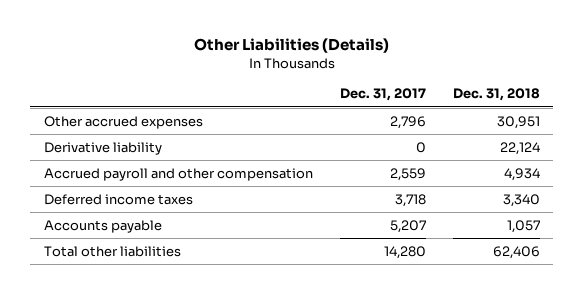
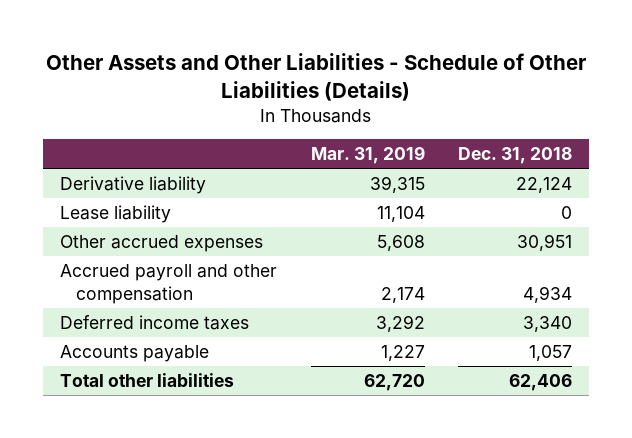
- Other Liabilities (Details)
+ Other Assets and Other Liabilities - Schedule of Other Liabilities (Details)
- | Dec. 31, 2017 | Dec. 31, 2018
+ | Mar. 31, 2019 | Dec. 31, 2018
+ Lease liability | 11,104 | 0
moved down: Other accrued expenses | 5,608 | 30,951

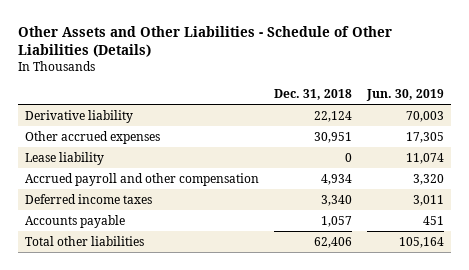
- | Mar. 31, 2019 | Dec. 31, 2018
+ | Dec. 31, 2018 | Jun. 30, 2019
moved down: Lease liability | 0 | 11,074

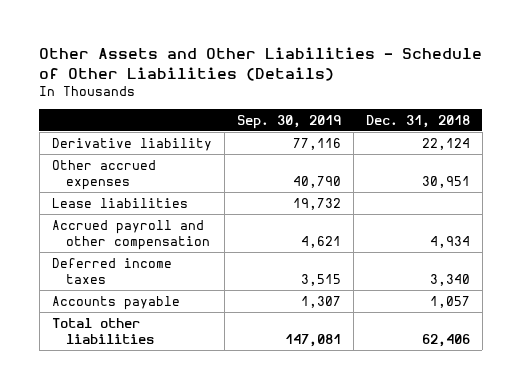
- | Dec. 31, 2018 | Jun. 30, 2019
+ | Sep. 30, 2019 | Dec. 31, 2018
- Lease liability | 0 | 11,074
+ Lease liabilities | 19,732 |

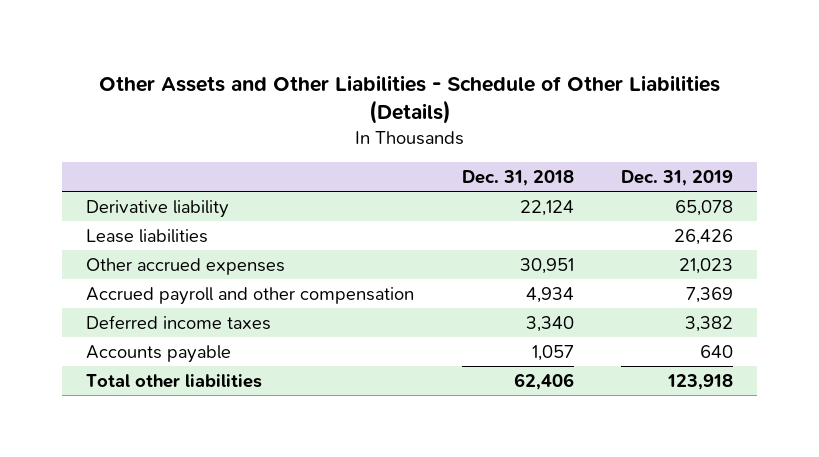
- | Sep. 30, 2019 | Dec. 31, 2018
+ | Dec. 31, 2018 | Dec. 31, 2019
moved down: Other accrued expenses | 30,951 | 21,023

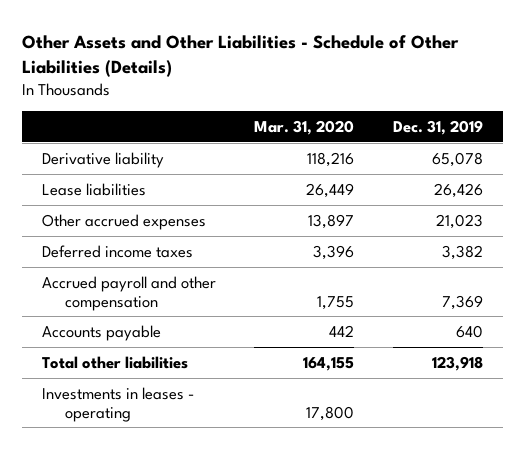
- | Dec. 31, 2018 | Dec. 31, 2019
+ | Mar. 31, 2020 | Dec. 31, 2019
moved down: Accrued payroll and other compensation | 1,755 | 7,369
+ Investments in leases - operating | 17,800 |

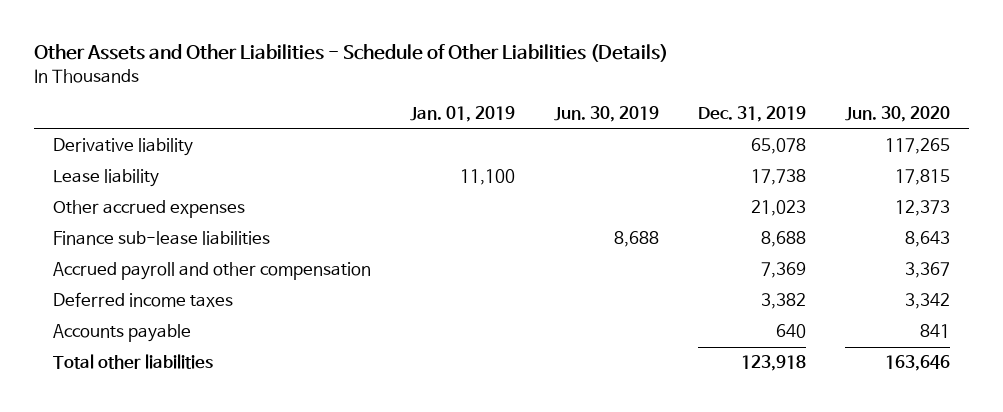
- | Mar. 31, 2020 | Dec. 31, 2019
+ | Jan. 01, 2019 | Jun. 30, 2019 | Dec. 31, 2019 | Jun. 30, 2020
- Lease liabilities | 26,449 | 26,426
+ Lease liability | 11,100 | | 17,738 | 17,815
+ Finance sub-lease liabilities | | 8,688 | 8,688 | 8,643
moved down: Deferred income taxes | | | 3,382 | 3,342
- Investments in leases - operating | 17,800 |

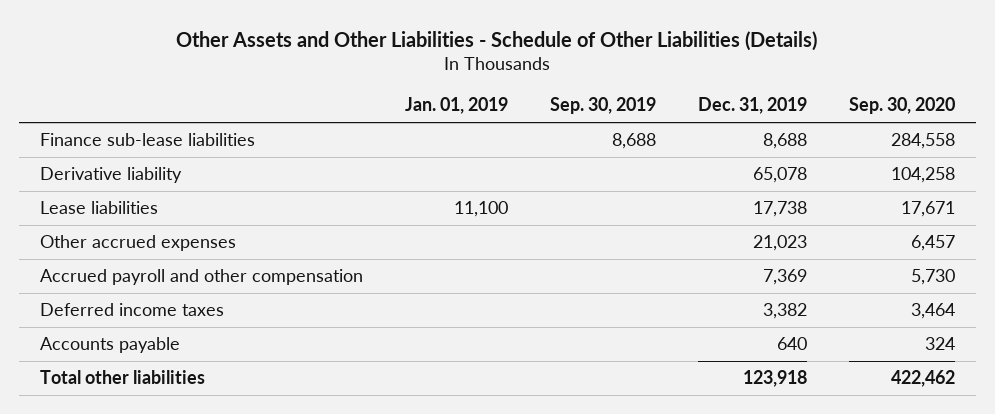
- | Jan. 01, 2019 | Jun. 30, 2019 | Dec. 31, 2019 | Jun. 30, 2020
+ | Jan. 01, 2019 | Sep. 30, 2019 | Dec. 31, 2019 | Sep. 30, 2020
moved up: Finance sub-lease liabilities | | 8,688 | 8,688 | 284,558
- Lease liability | 11,100 | | 17,738 | 17,815
+ Lease liabilities | 11,100 | | 17,738 | 17,671

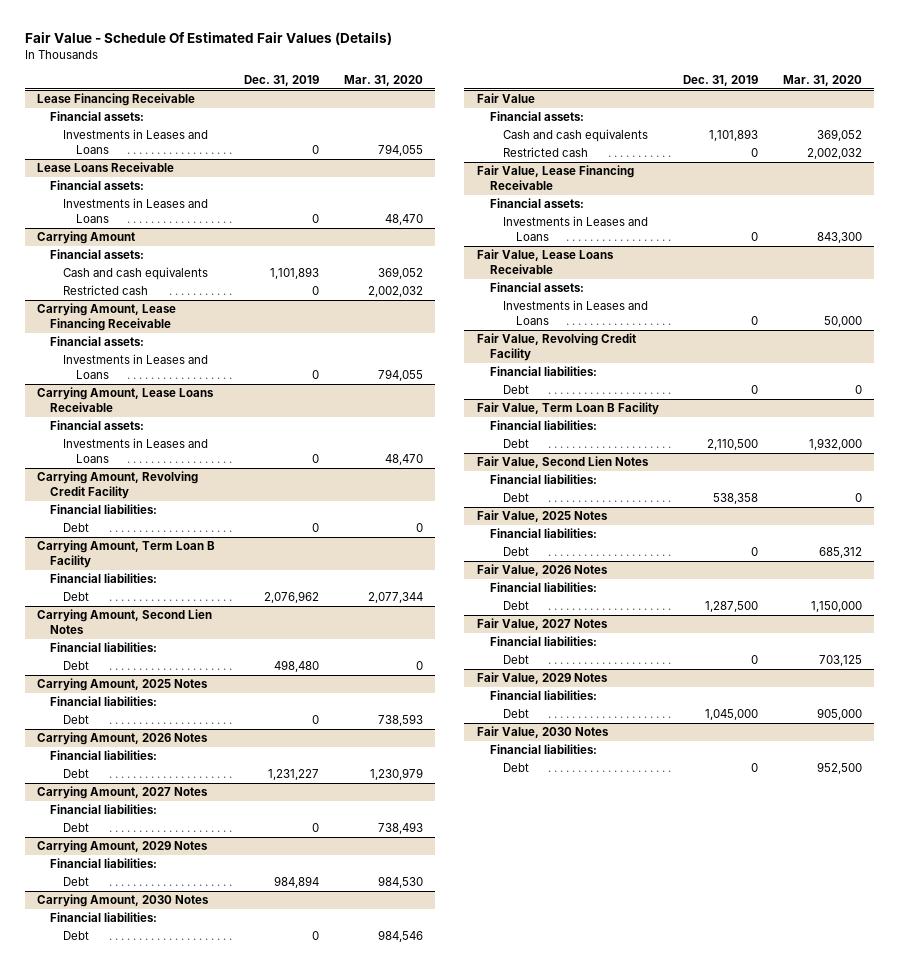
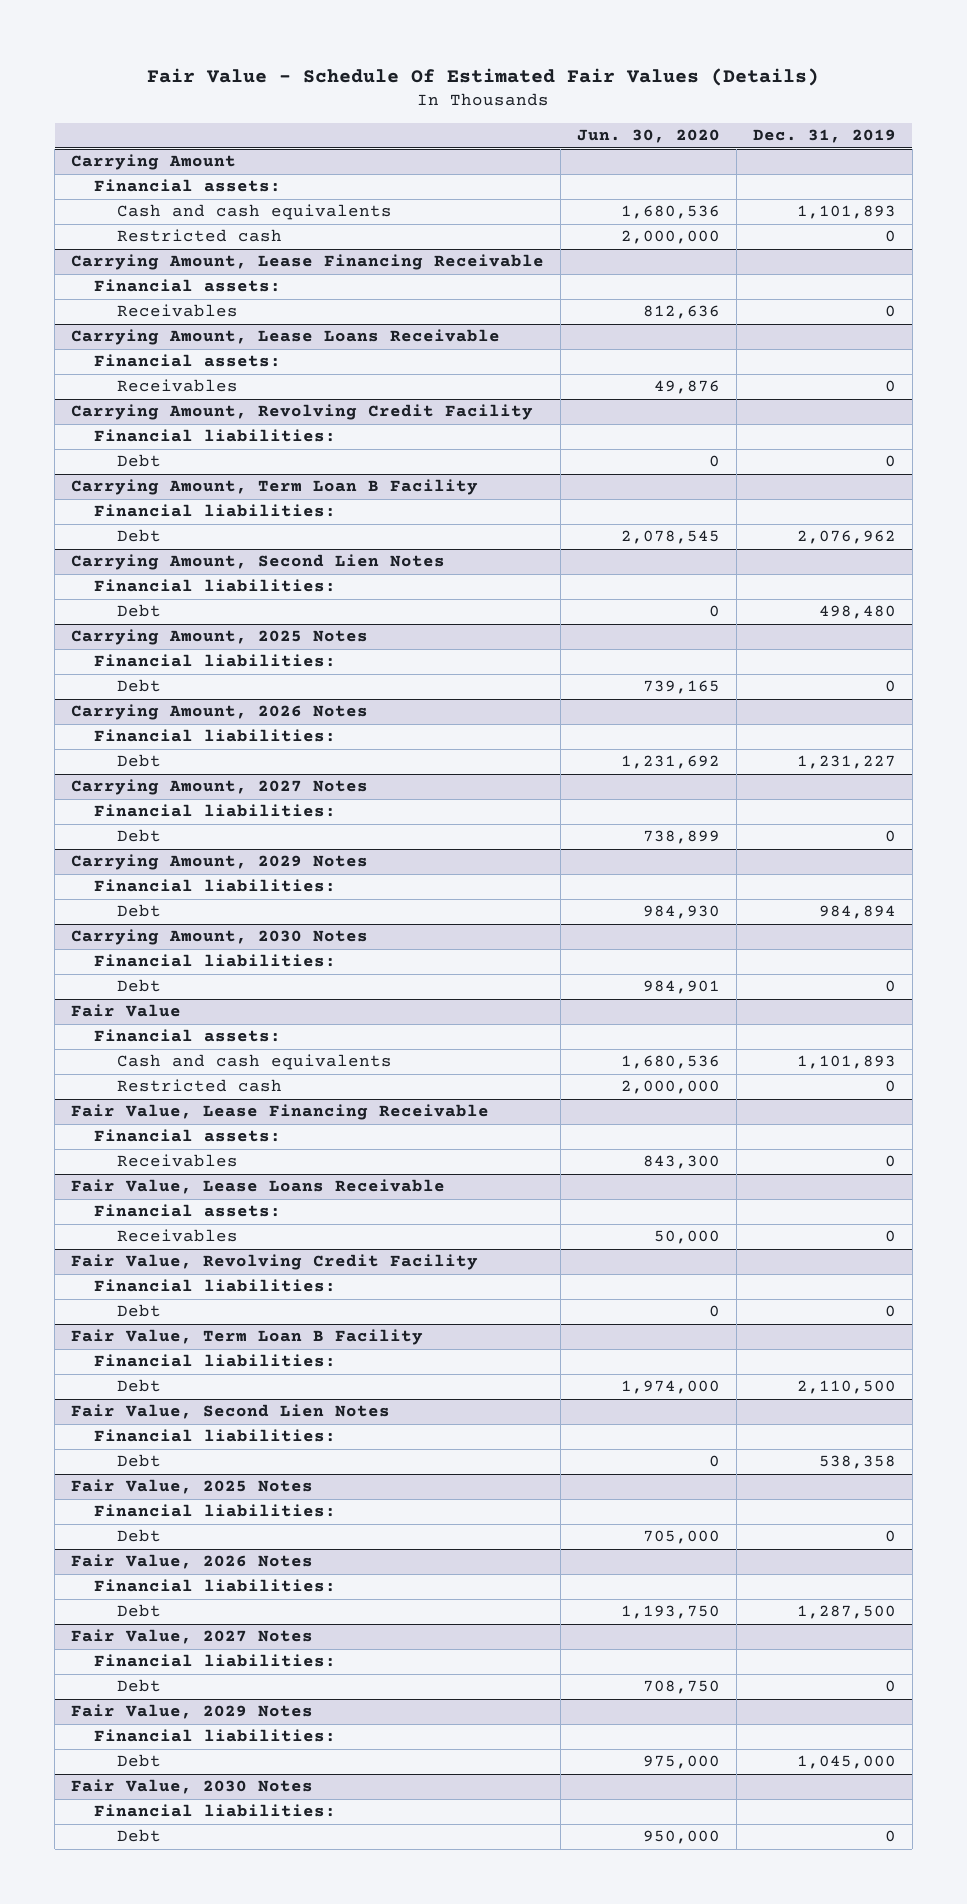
- | Dec. 31, 2019 | Mar. 31, 2020
+ | Jun. 30, 2020 | Dec. 31, 2019
- Lease Financing Receivable
- Financial assets:
- Investments in Leases and Loans | 0 | 794,055
- Lease Loans Receivable
- Financial assets:
- Investments in Leases and Loans | 0 | 48,470
@ Carrying Amount, Lease Financing Receivable
- Investments in Leases and Loans | 0 | 794,055
+ Receivables | 812,636 | 0
@ Carrying Amount, Lease Loans Receivable
- Investments in Leases and Loans | 0 | 48,470
+ Receivables | 49,876 | 0
@ Fair Value, Lease Financing Receivable
- Investments in Leases and Loans | 0 | 843,300
+ Receivables | 843,300 | 0
@ Fair Value, Lease Loans Receivable
- Investments in Leases and Loans | 0 | 50,000
+ Receivables | 50,000 | 0

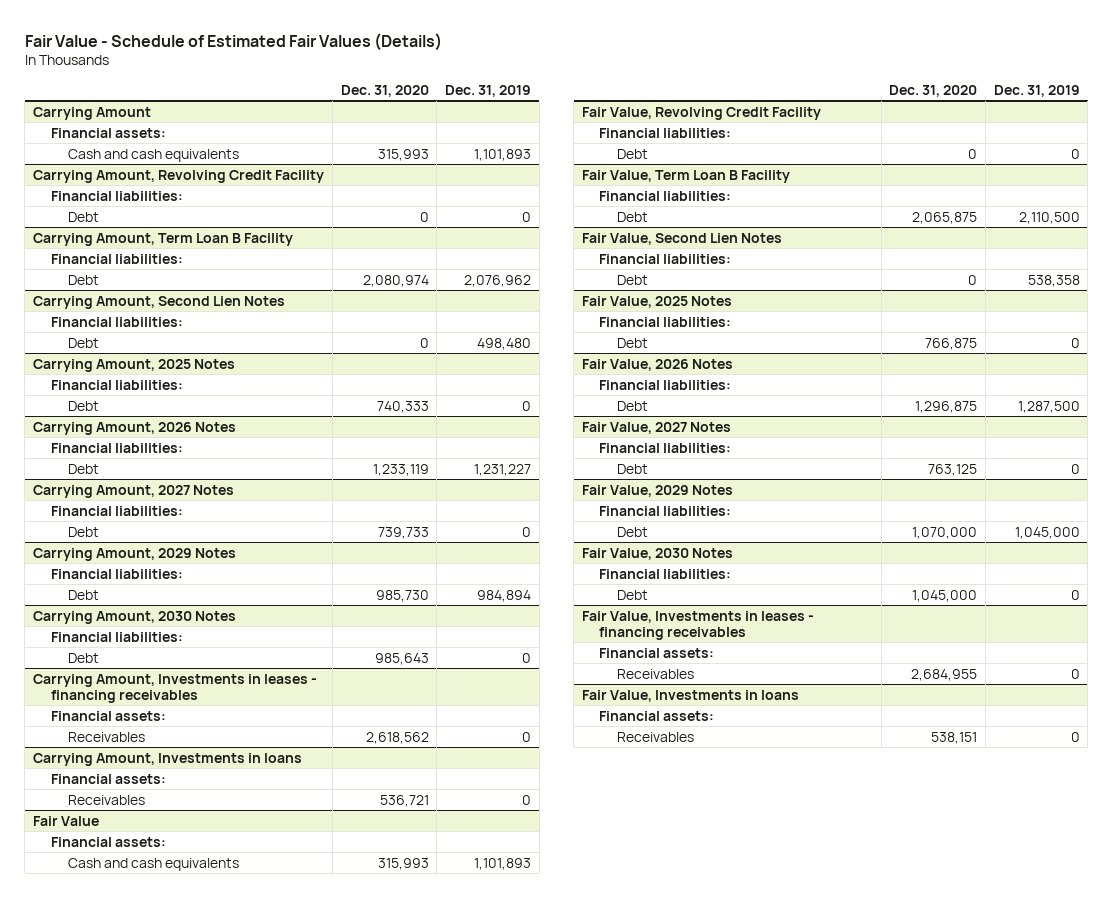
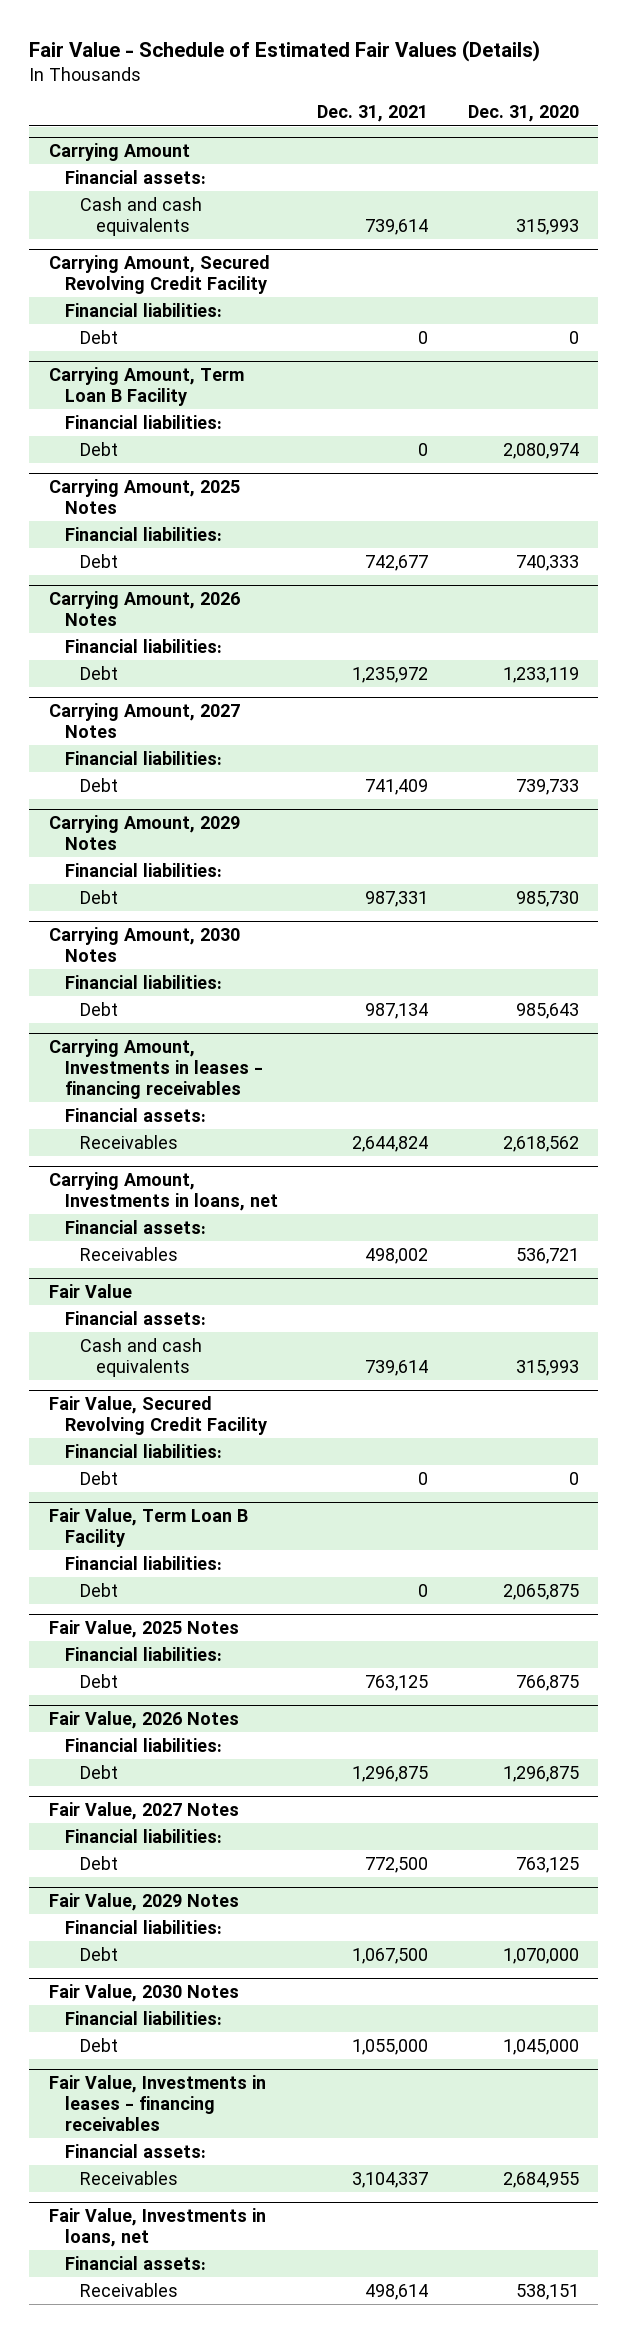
- | Dec. 31, 2020 | Dec. 31, 2019
+ | Dec. 31, 2021 | Dec. 31, 2020
- Carrying Amount, Revolving Credit Facility
+ Carrying Amount, Secured Revolving Credit Facility
- Carrying Amount, Second Lien Notes
- Financial liabilities:
- Debt | 0 | 498,480
- Carrying Amount, Investments in loans
+ Carrying Amount, Investments in loans, net
- Fair Value, Revolving Credit Facility
+ Fair Value, Secured Revolving Credit Facility
- Fair Value, Second Lien Notes
- Financial liabilities:
- Debt | 0 | 538,358
- Fair Value, Investments in loans
+ Fair Value, Investments in loans, net

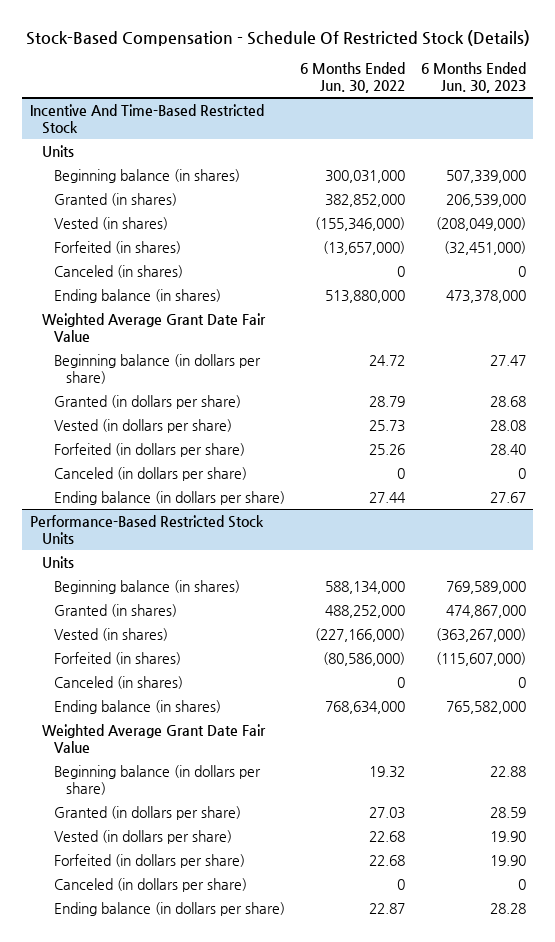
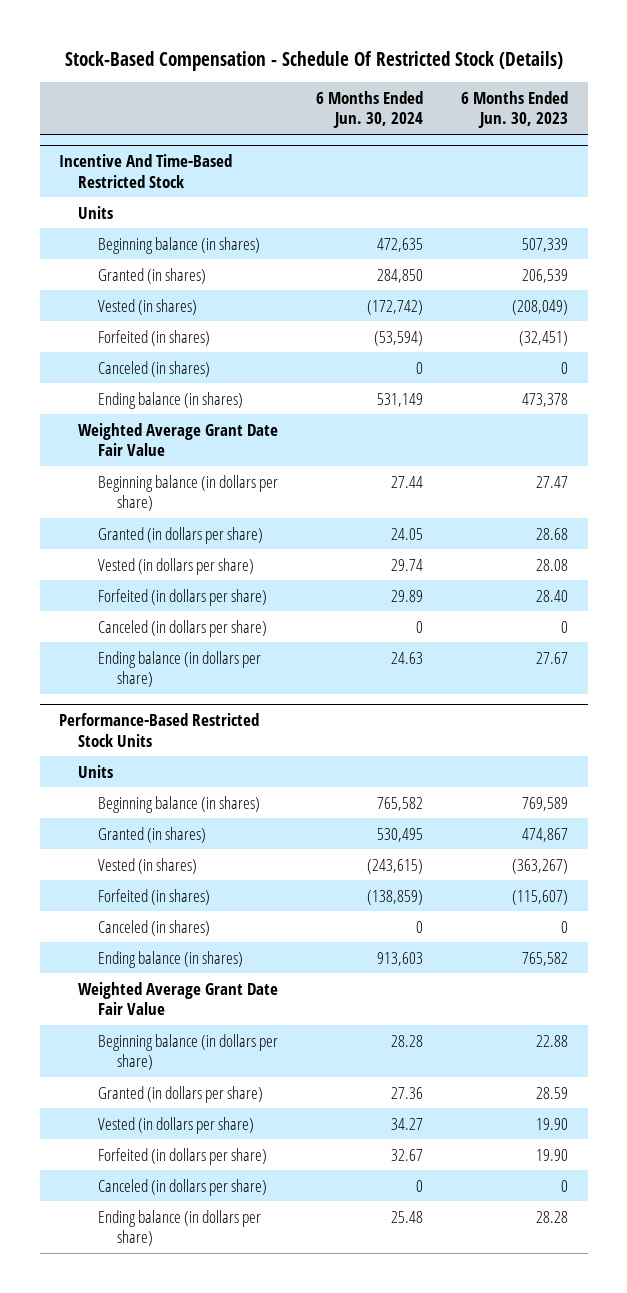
- | 6 Months Ended Jun. 30, 2022 | 6 Months Ended Jun. 30, 2023
+ | 6 Months Ended Jun. 30, 2024 | 6 Months Ended Jun. 30, 2023
@ Incentive And Time-Based Restricted Stock
- Beginning balance (in shares) | 300,031,000 | 507,339,000
- Granted (in shares) | 382,852,000 | 206,539,000
- Vested (in shares) | (155,346,000) | (208,049,000)
- Forfeited (in shares) | (13,657,000) | (32,451,000)
+ Beginning balance (in shares) | 472,635 | 507,339
+ Granted (in shares) | 284,850 | 206,539
+ Vested (in shares) | (172,742) | (208,049)
+ Forfeited (in shares) | (53,594) | (32,451)
- Ending balance (in shares) | 513,880,000 | 473,378,000
+ Ending balance (in shares) | 531,149 | 473,378
@ Performance-Based Restricted Stock Units
- Beginning balance (in shares) | 588,134,000 | 769,589,000
- Granted (in shares) | 488,252,000 | 474,867,000
- Vested (in shares) | (227,166,000) | (363,267,000)
- Forfeited (in shares) | (80,586,000) | (115,607,000)
+ Beginning balance (in shares) | 765,582 | 769,589
+ Granted (in shares) | 530,495 | 474,867
+ Vested (in shares) | (243,615) | (363,267)
+ Forfeited (in shares) | (138,859) | (115,607)
- Ending balance (in shares) | 768,634,000 | 765,582,000
+ Ending balance (in shares) | 913,603 | 765,582

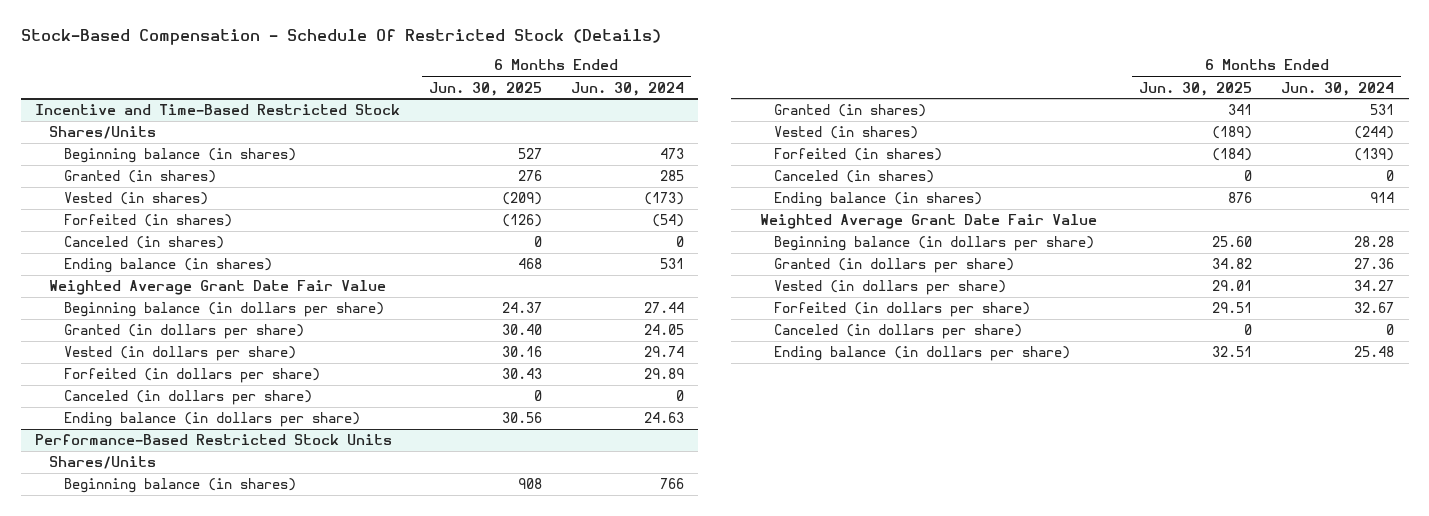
- | 6 Months Ended Jun. 30, 2024 | 6 Months Ended Jun. 30, 2023
+ | 6 Months Ended Jun. 30, 2025 | 6 Months Ended Jun. 30, 2024
- Incentive And Time-Based Restricted Stock
- Units
- Beginning balance (in shares) | 472,635 | 507,339
- Granted (in shares) | 284,850 | 206,539
- Vested (in shares) | (172,742) | (208,049)
- Forfeited (in shares) | (53,594) | (32,451)
+ Incentive and Time-Based Restricted Stock
+ Shares/Units
+ Beginning balance (in shares) | 527 | 473
+ Granted (in shares) | 276 | 285
+ Vested (in shares) | (209) | (173)
+ Forfeited (in shares) | (126) | (54)
- Ending balance (in shares) | 531,149 | 473,378
+ Ending balance (in shares) | 468 | 531
@ Performance-Based Restricted Stock Units
- Units
- Beginning balance (in shares) | 765,582 | 769,589
- Granted (in shares) | 530,495 | 474,867
- Vested (in shares) | (243,615) | (363,267)
- Forfeited (in shares) | (138,859) | (115,607)
+ Shares/Units
+ Beginning balance (in shares) | 908 | 766
+ Granted (in shares) | 341 | 531
+ Vested (in shares) | (189) | (244)
+ Forfeited (in shares) | (184) | (139)
- Ending balance (in shares) | 913,603 | 765,582
+ Ending balance (in shares) | 876 | 914

